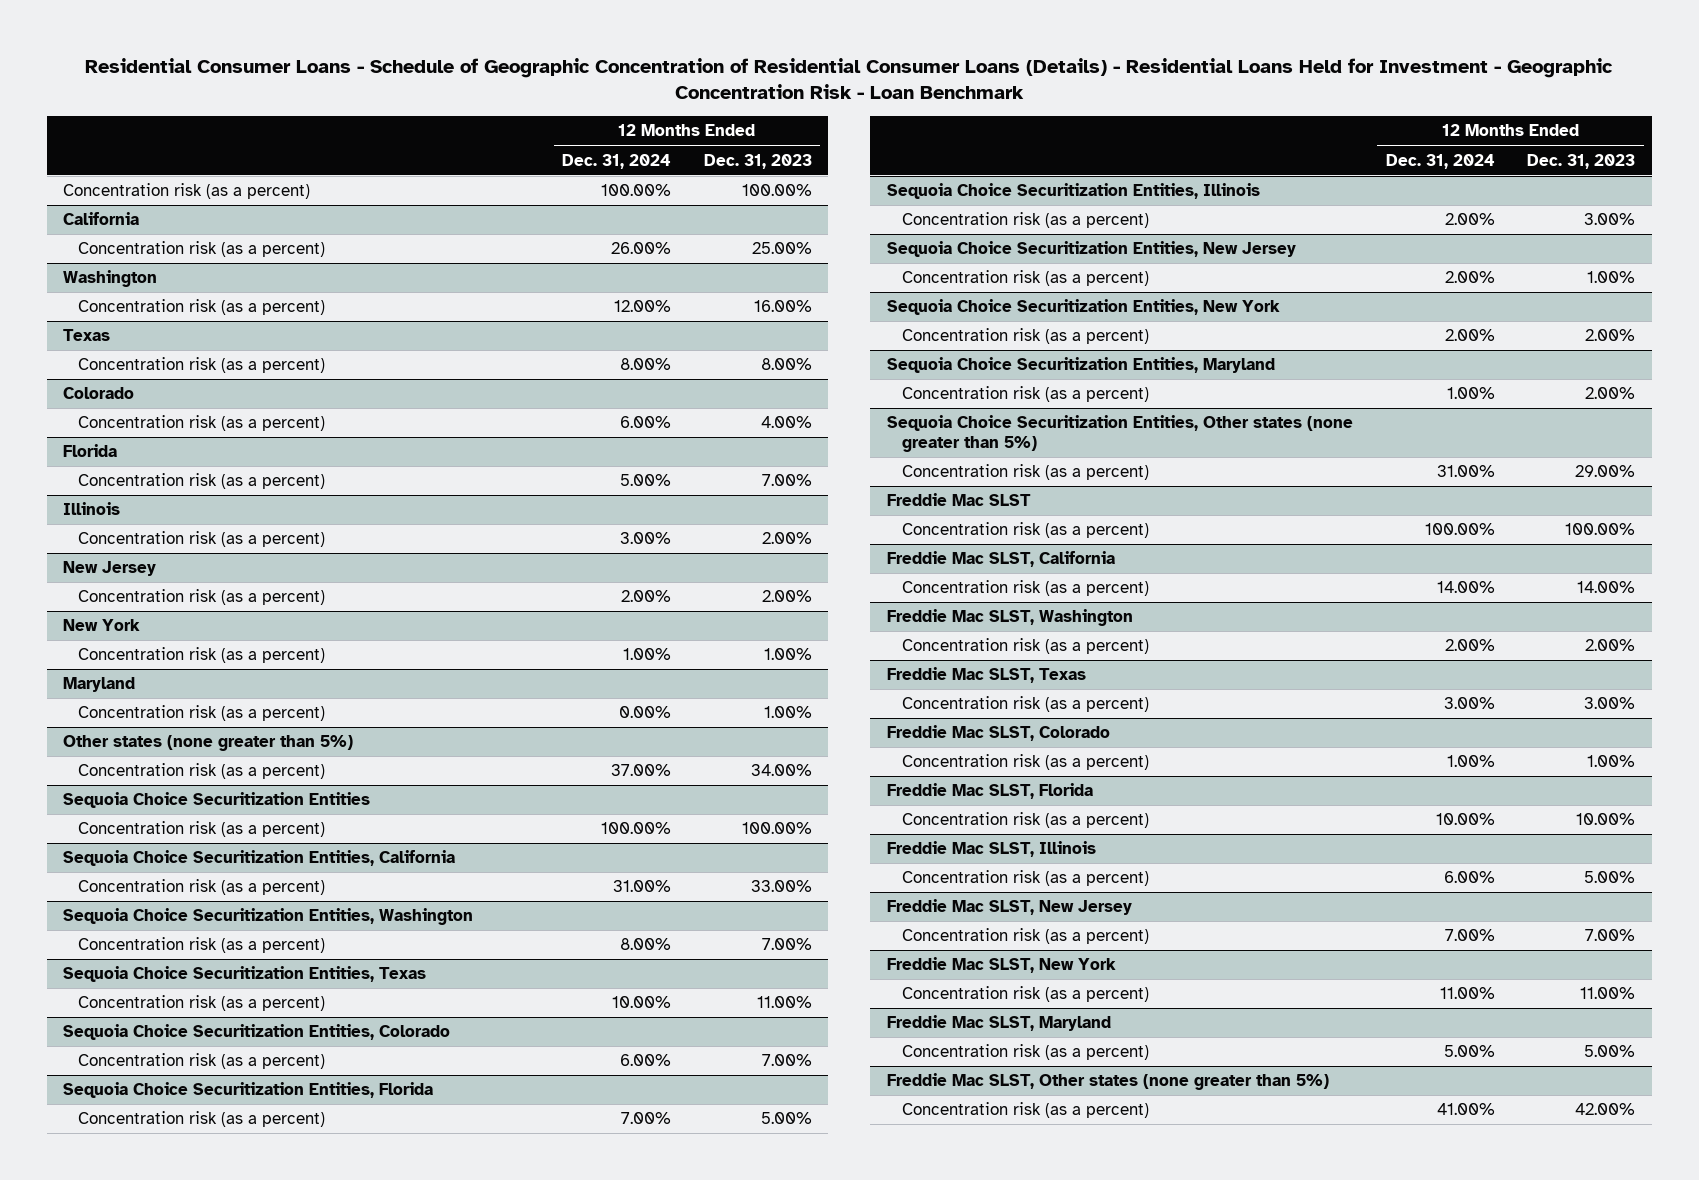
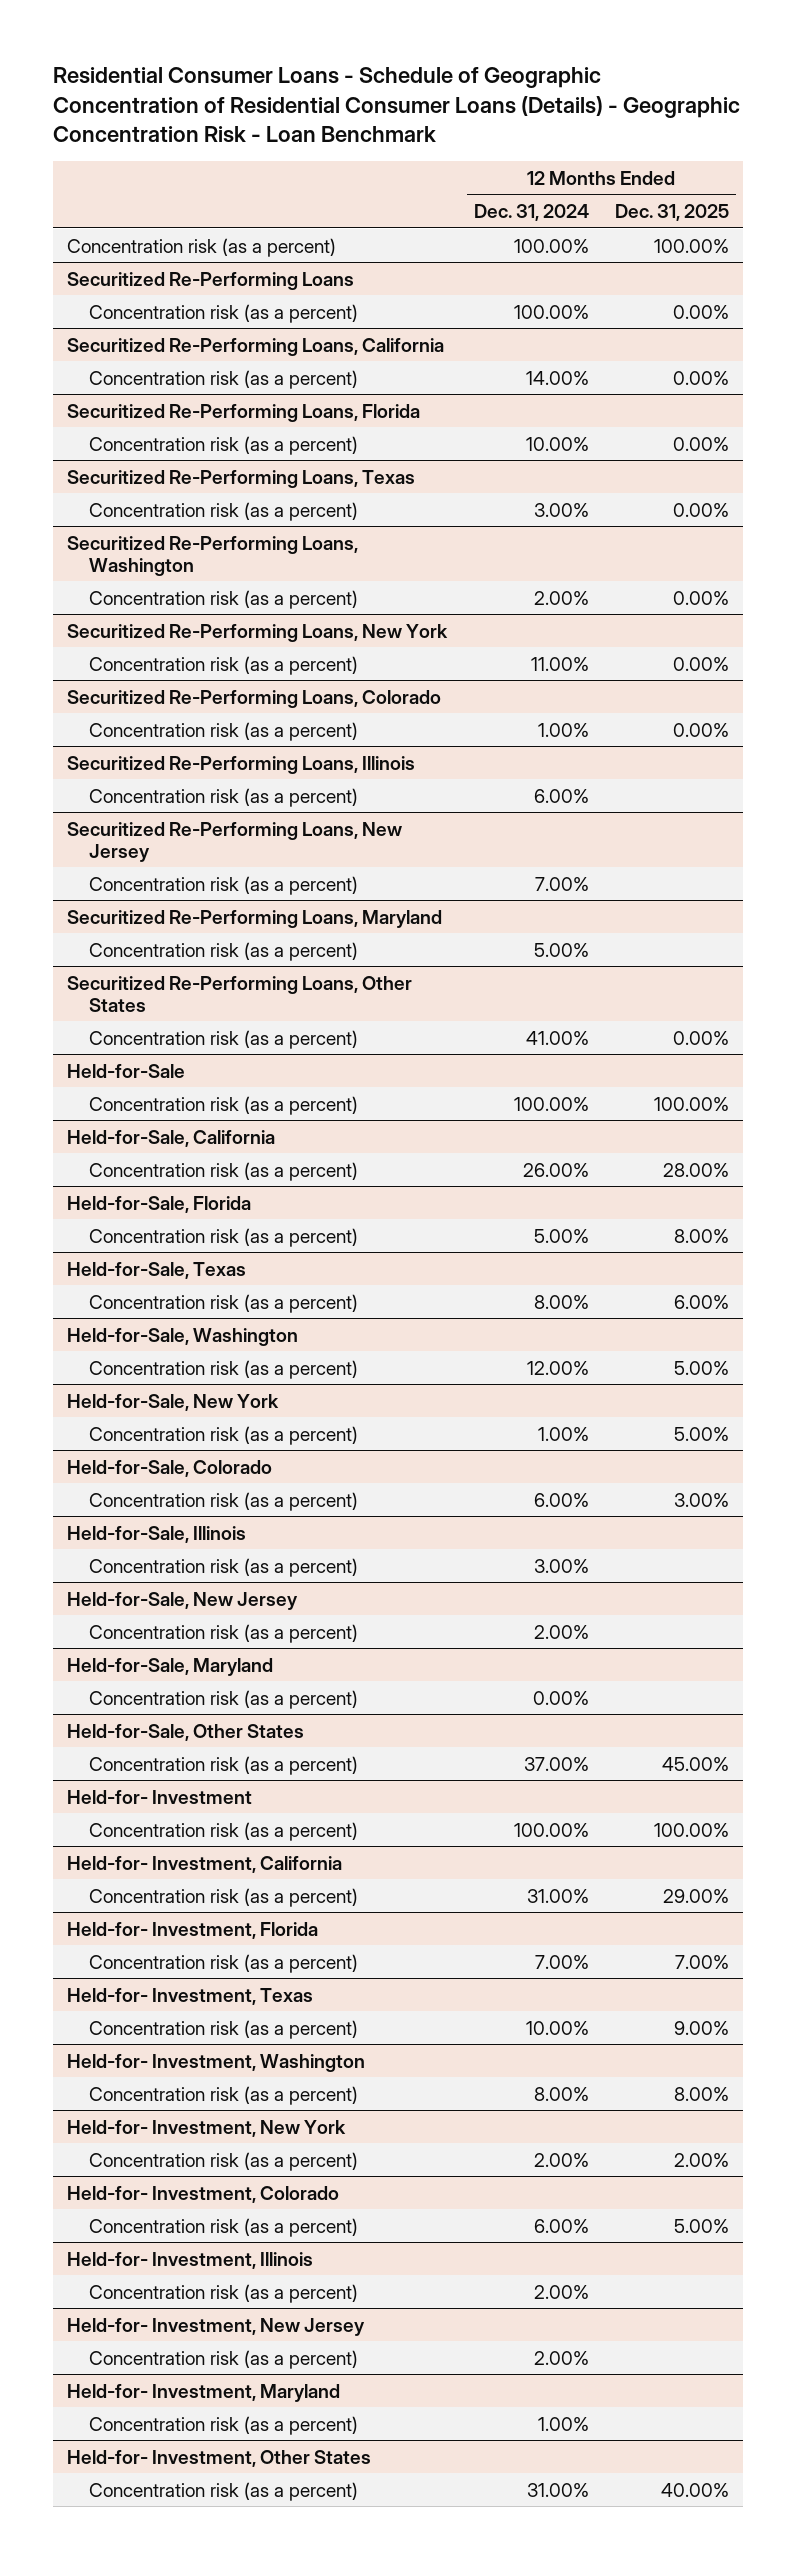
- Residential Consumer Loans - Schedule of Geographic Concentration of Residential Consumer Loans (Details) - Residential Loans Held for Investment - Geographic Concentration Risk - Loan Benchmark
+ Residential Consumer Loans - Schedule of Geographic Concentration of Residential Consumer Loans (Details) - Geographic Concentration Risk - Loan Benchmark
- | 12 Months Ended Dec. 31, 2024 | 12 Months Ended Dec. 31, 2023
+ | 12 Months Ended Dec. 31, 2024 | 12 Months Ended Dec. 31, 2025
- California
+ Securitized Re-Performing Loans
+ Concentration risk (as a percent) | 100.00% | 0.00%
+ Securitized Re-Performing Loans, California
+ Concentration risk (as a percent) | 14.00% | 0.00%
+ Securitized Re-Performing Loans, Florida
+ Concentration risk (as a percent) | 10.00% | 0.00%
+ Securitized Re-Performing Loans, Texas
+ Concentration risk (as a percent) | 3.00% | 0.00%
+ Securitized Re-Performing Loans, Washington
+ Concentration risk (as a percent) | 2.00% | 0.00%
+ Securitized Re-Performing Loans, New York
+ Concentration risk (as a percent) | 11.00% | 0.00%
+ Securitized Re-Performing Loans, Colorado
+ Concentration risk (as a percent) | 1.00% | 0.00%
+ Securitized Re-Performing Loans, Illinois
+ Concentration risk (as a percent) | 6.00% |
+ Securitized Re-Performing Loans, New Jersey
+ Concentration risk (as a percent) | 7.00% |
+ Securitized Re-Performing Loans, Maryland
+ Concentration risk (as a percent) | 5.00% |
+ Securitized Re-Performing Loans, Other States
+ Concentration risk (as a percent) | 41.00% | 0.00%
+ Held-for-Sale
+ Concentration risk (as a percent) | 100.00% | 100.00%
+ Held-for-Sale, California
- Washington
- Concentration risk (as a percent) | 12.00% | 16.00%
- Texas
+ Held-for-Sale, Florida
+ Concentration risk (as a percent) | 5.00% | 8.00%
+ Held-for-Sale, Texas
- Colorado
+ Held-for-Sale, Washington
+ Concentration risk (as a percent) | 12.00% | 5.00%
+ Held-for-Sale, New York
+ Concentration risk (as a percent) | 1.00% | 5.00%
+ Held-for-Sale, Colorado
- Florida
- Concentration risk (as a percent) | 5.00% | 7.00%
- Illinois
+ Held-for-Sale, Illinois
- New Jersey
+ Held-for-Sale, New Jersey
- New York
- Concentration risk (as a percent) | 1.00% | 1.00%
- Maryland
+ Held-for-Sale, Maryland
- Other states (none greater than 5%)
+ Held-for-Sale, Other States
- Sequoia Choice Securitization Entities
+ Held-for- Investment
- Sequoia Choice Securitization Entities, California
+ Held-for- Investment, California
- Sequoia Choice Securitization Entities, Washington
- Concentration risk (as a percent) | 8.00% | 7.00%
- Sequoia Choice Securitization Entities, Texas
- Concentration risk (as a percent) | 10.00% | 11.00%
- Sequoia Choice Securitization Entities, Colorado
- Concentration risk (as a percent) | 6.00% | 7.00%
- Sequoia Choice Securitization Entities, Florida
+ Held-for- Investment, Florida
- Sequoia Choice Securitization Entities, Illinois
+ Held-for- Investment, Texas
+ Concentration risk (as a percent) | 10.00% | 9.00%
+ Held-for- Investment, Washington
+ Concentration risk (as a percent) | 8.00% | 8.00%
+ Held-for- Investment, New York
- Sequoia Choice Securitization Entities, New Jersey
+ Held-for- Investment, Colorado
+ Concentration risk (as a percent) | 6.00% | 5.00%
+ Held-for- Investment, Illinois
- Sequoia Choice Securitization Entities, New York
+ Held-for- Investment, New Jersey
- Sequoia Choice Securitization Entities, Maryland
+ Held-for- Investment, Maryland
- Sequoia Choice Securitization Entities, Other states (none greater than 5%)
+ Held-for- Investment, Other States
- Freddie Mac SLST
- Concentration risk (as a percent) | 100.00% | 100.00%
- Freddie Mac SLST, California
- Concentration risk (as a percent) | 14.00% | 14.00%
- Freddie Mac SLST, Washington
- Concentration risk (as a percent) | 2.00% | 2.00%
- Freddie Mac SLST, Texas
- Concentration risk (as a percent) | 3.00% | 3.00%
- Freddie Mac SLST, Colorado
- Concentration risk (as a percent) | 1.00% | 1.00%
- Freddie Mac SLST, Florida
- Concentration risk (as a percent) | 10.00% | 10.00%
- Freddie Mac SLST, Illinois
- Concentration risk (as a percent) | 6.00% | 5.00%
- Freddie Mac SLST, New Jersey
- Concentration risk (as a percent) | 7.00% | 7.00%
- Freddie Mac SLST, New York
- Concentration risk (as a percent) | 11.00% | 11.00%
- Freddie Mac SLST, Maryland
- Concentration risk (as a percent) | 5.00% | 5.00%
- Freddie Mac SLST, Other states (none greater than 5%)
- Concentration risk (as a percent) | 41.00% | 42.00%

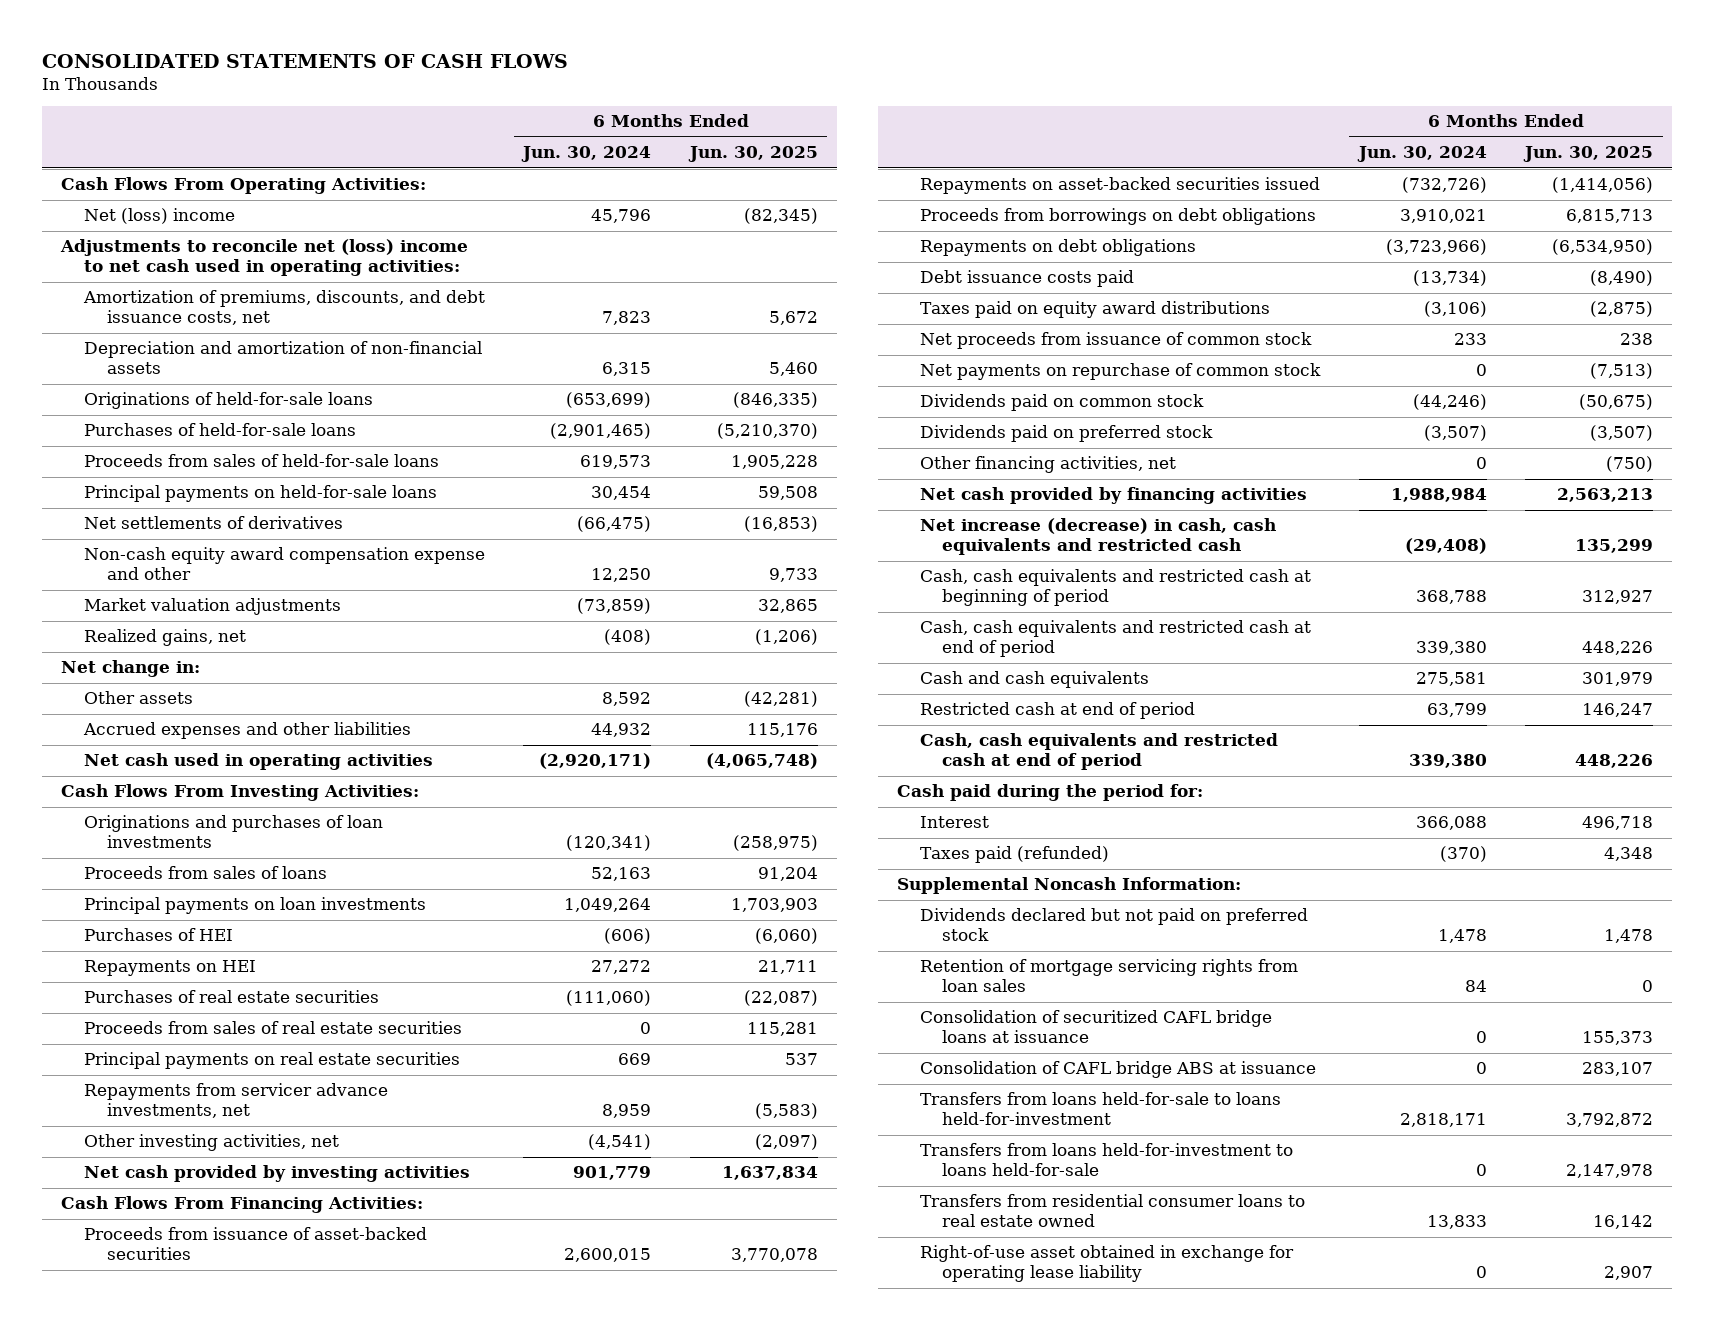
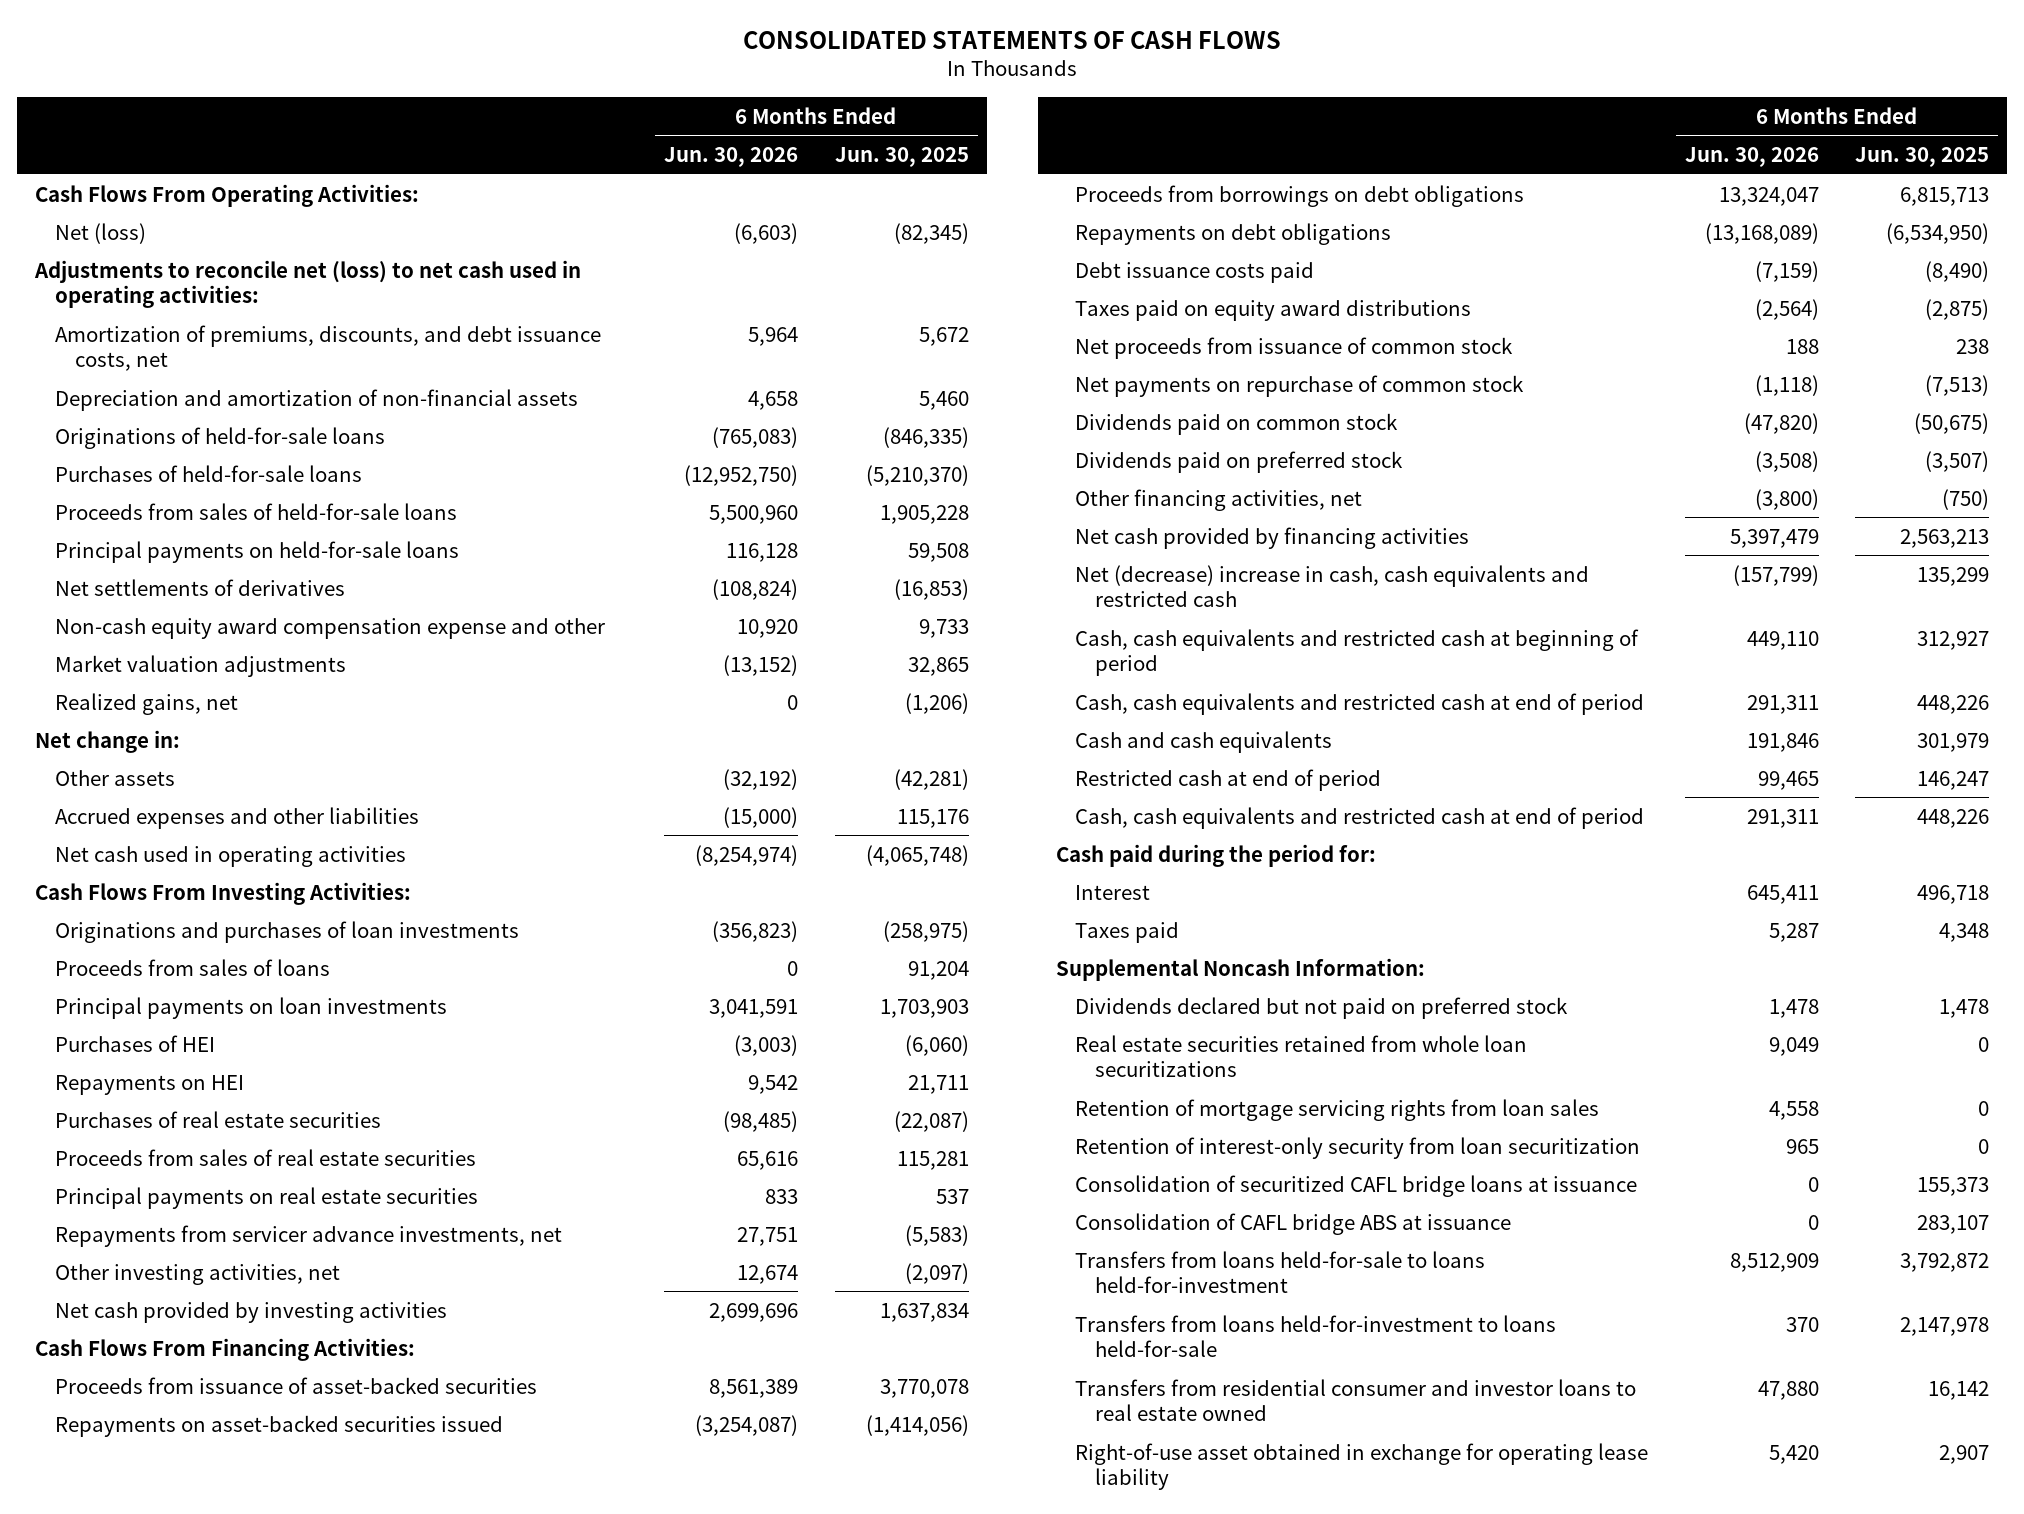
- | 6 Months Ended Jun. 30, 2024 | 6 Months Ended Jun. 30, 2025
+ | 6 Months Ended Jun. 30, 2026 | 6 Months Ended Jun. 30, 2025
- Net (loss) income | 45,796 | (82,345)
- Adjustments to reconcile net (loss) income to net cash used in operating activities:
+ Net (loss) | (6,603) | (82,345)
+ Adjustments to reconcile net (loss) to net cash used in operating activities:
- Net increase (decrease) in cash, cash equivalents and restricted cash | (29,408) | 135,299
+ Net (decrease) increase in cash, cash equivalents and restricted cash | (157,799) | 135,299
- Taxes paid (refunded) | (370) | 4,348
+ Taxes paid | 5,287 | 4,348
+ Real estate securities retained from whole loan securitizations | 9,049 | 0
+ Retention of interest-only security from loan securitization | 965 | 0
- Transfers from residential consumer loans to real estate owned | 13,833 | 16,142
+ Transfers from residential consumer and investor loans to real estate owned | 47,880 | 16,142

